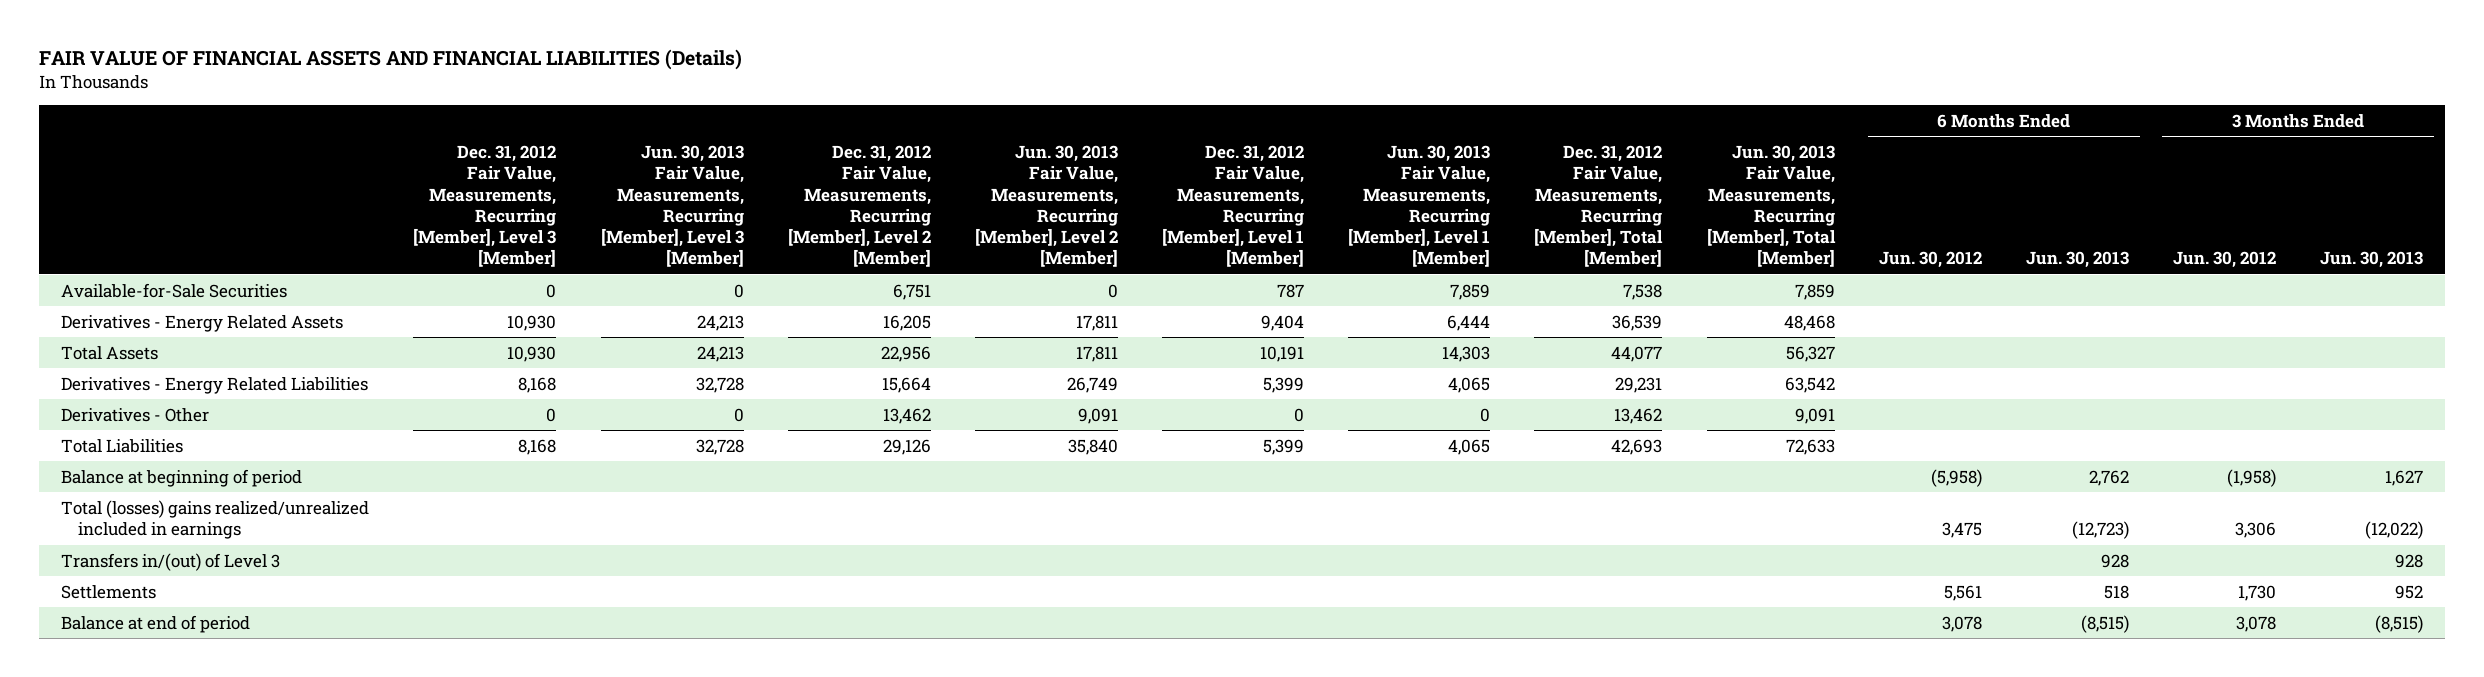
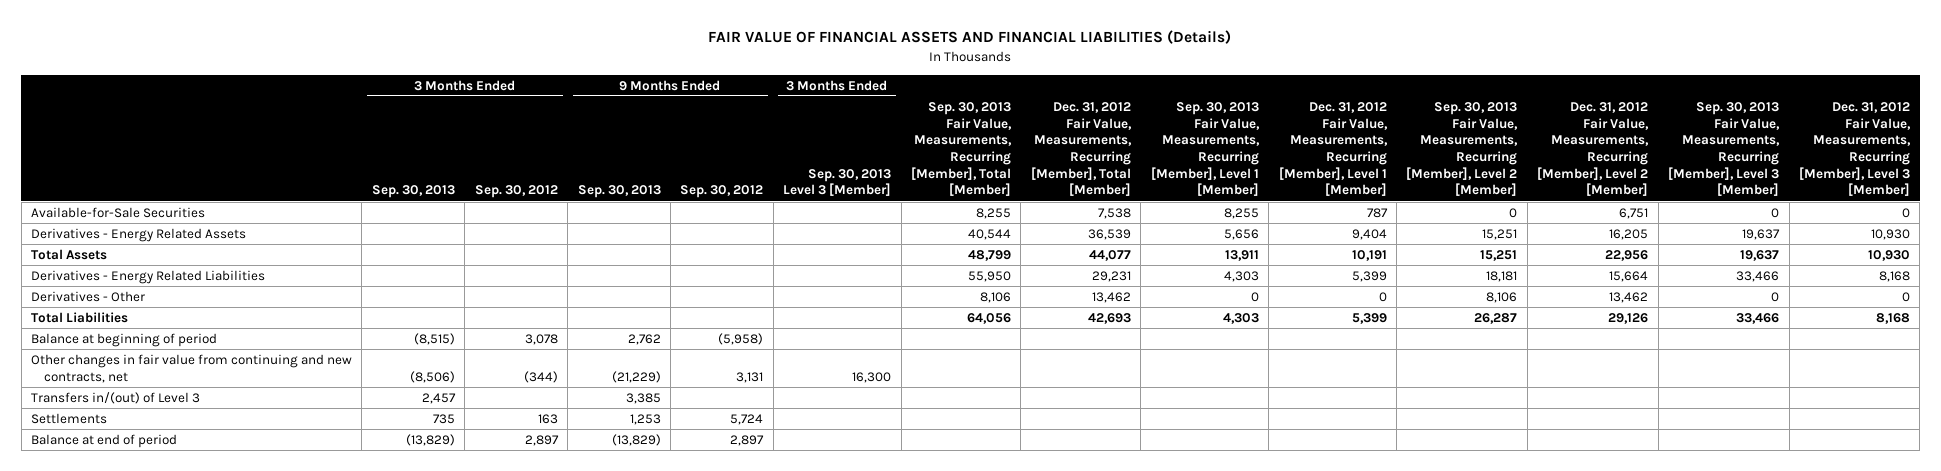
- | Dec. 31, 2012 Fair Value, Measurements, Recurring [Member], Level 3 [Member] | Jun. 30, 2013 Fair Value, Measurements, Recurring [Member], Level 3 [Member] | Dec. 31, 2012 Fair Value, Measurements, Recurring [Member], Level 2 [Member] | Jun. 30, 2013 Fair Value, Measurements, Recurring [Member], Level 2 [Member] | Dec. 31, 2012 Fair Value, Measurements, Recurring [Member], Level 1 [Member] | Jun. 30, 2013 Fair Value, Measurements, Recurring [Member], Level 1 [Member] | Dec. 31, 2012 Fair Value, Measurements, Recurring [Member], Total [Member] | Jun. 30, 2013 Fair Value, Measurements, Recurring [Member], Total [Member] | 6 Months Ended Jun. 30, 2012 | 6 Months Ended Jun. 30, 2013 | 3 Months Ended Jun. 30, 2012 | 3 Months Ended Jun. 30, 2013
+ | 3 Months Ended Sep. 30, 2013 | 3 Months Ended Sep. 30, 2012 | 9 Months Ended Sep. 30, 2013 | 9 Months Ended Sep. 30, 2012 | 3 Months Ended Sep. 30, 2013 Level 3 [Member] | Sep. 30, 2013 Fair Value, Measurements, Recurring [Member], Total [Member] | Dec. 31, 2012 Fair Value, Measurements, Recurring [Member], Total [Member] | Sep. 30, 2013 Fair Value, Measurements, Recurring [Member], Level 1 [Member] | Dec. 31, 2012 Fair Value, Measurements, Recurring [Member], Level 1 [Member] | Sep. 30, 2013 Fair Value, Measurements, Recurring [Member], Level 2 [Member] | Dec. 31, 2012 Fair Value, Measurements, Recurring [Member], Level 2 [Member] | Sep. 30, 2013 Fair Value, Measurements, Recurring [Member], Level 3 [Member] | Dec. 31, 2012 Fair Value, Measurements, Recurring [Member], Level 3 [Member]
- Total (losses) gains realized/unrealized included in earnings | | | | | | | | | 3,475 | (12,723) | 3,306 | (12,022)
+ Other changes in fair value from continuing and new contracts, net | (8,506) | (344) | (21,229) | 3,131 | 16,300 | | | | | | | |

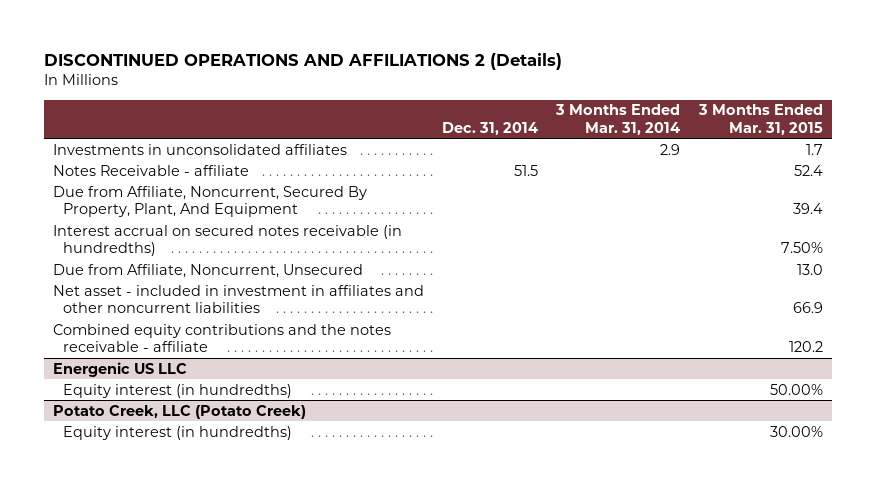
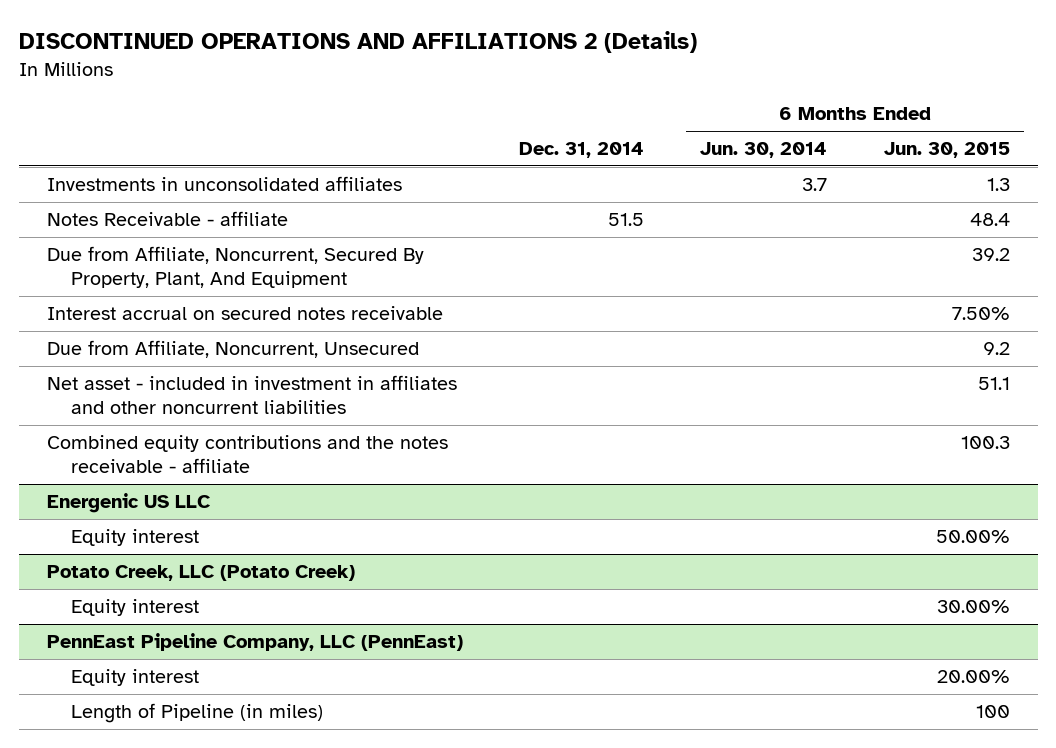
- | Dec. 31, 2014 | 3 Months Ended Mar. 31, 2014 | 3 Months Ended Mar. 31, 2015
+ | Dec. 31, 2014 | 6 Months Ended Jun. 30, 2014 | 6 Months Ended Jun. 30, 2015
- Interest accrual on secured notes receivable (in hundredths) | | | 7.50%
+ Interest accrual on secured notes receivable | | | 7.50%
@ Energenic US LLC
- Equity interest (in hundredths) | | | 50.00%
+ Equity interest | | | 50.00%
@ Potato Creek, LLC (Potato Creek)
- Equity interest (in hundredths) | | | 30.00%
+ Equity interest | | | 30.00%
+ PennEast Pipeline Company, LLC (PennEast)
+ Equity interest | | | 20.00%
+ Length of Pipeline (in miles) | | | 100

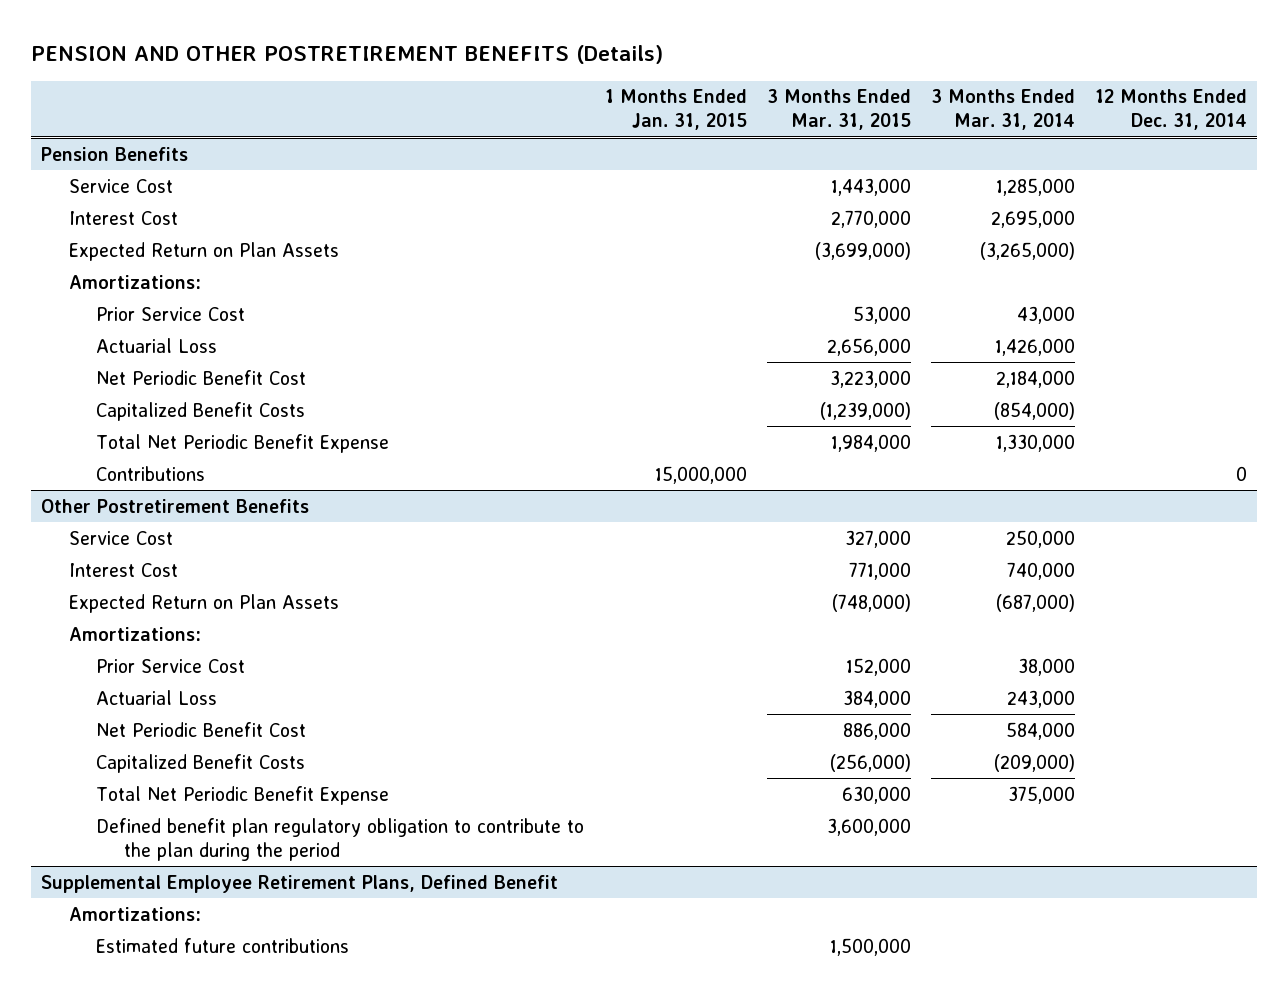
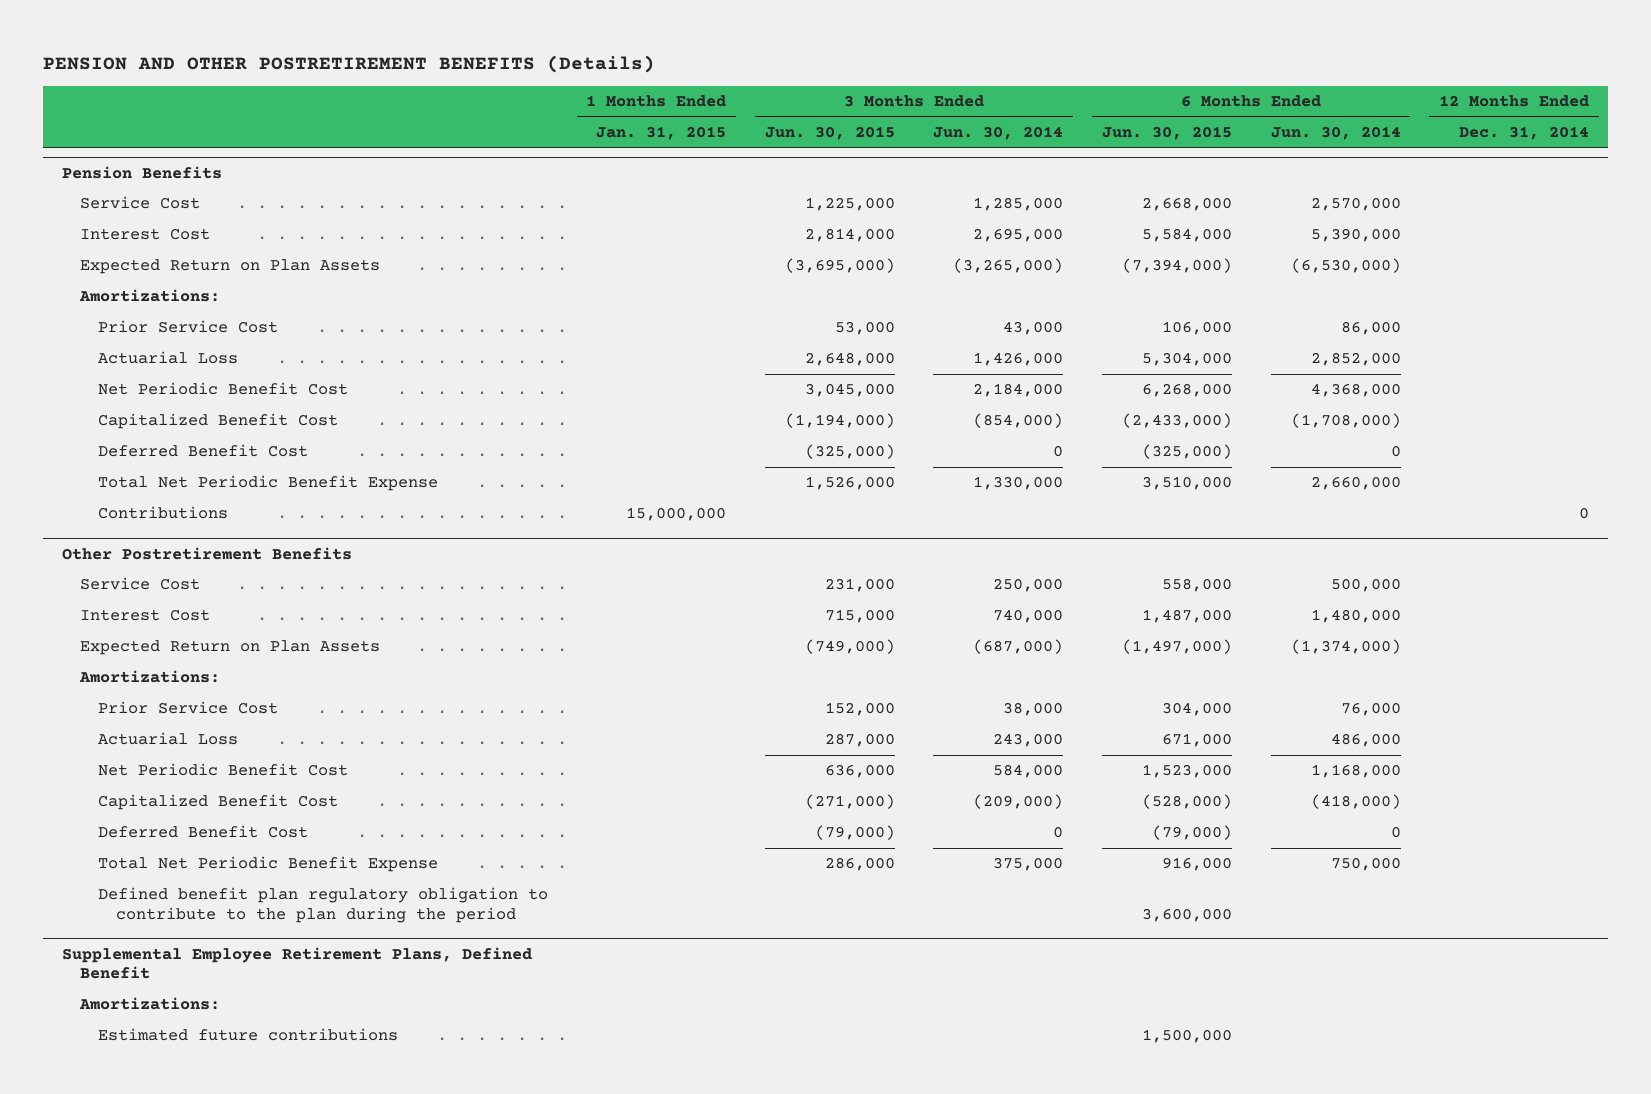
- | 1 Months Ended Jan. 31, 2015 | 3 Months Ended Mar. 31, 2015 | 3 Months Ended Mar. 31, 2014 | 12 Months Ended Dec. 31, 2014
+ | 1 Months Ended Jan. 31, 2015 | 3 Months Ended Jun. 30, 2015 | 3 Months Ended Jun. 30, 2014 | 6 Months Ended Jun. 30, 2015 | 6 Months Ended Jun. 30, 2014 | 12 Months Ended Dec. 31, 2014
@ Pension Benefits
- Capitalized Benefit Costs | | (1,239,000) | (854,000) |
+ Capitalized Benefit Cost | | (1,194,000) | (854,000) | (2,433,000) | (1,708,000) |
+ Deferred Benefit Cost | | (325,000) | 0 | (325,000) | 0 |
@ Other Postretirement Benefits
- Capitalized Benefit Costs | | (256,000) | (209,000) |
+ Capitalized Benefit Cost | | (271,000) | (209,000) | (528,000) | (418,000) |
+ Deferred Benefit Cost | | (79,000) | 0 | (79,000) | 0 |

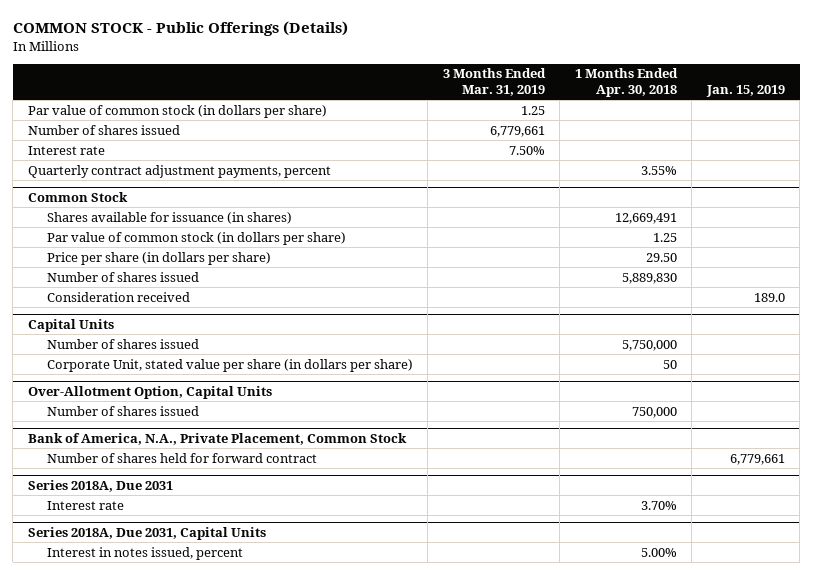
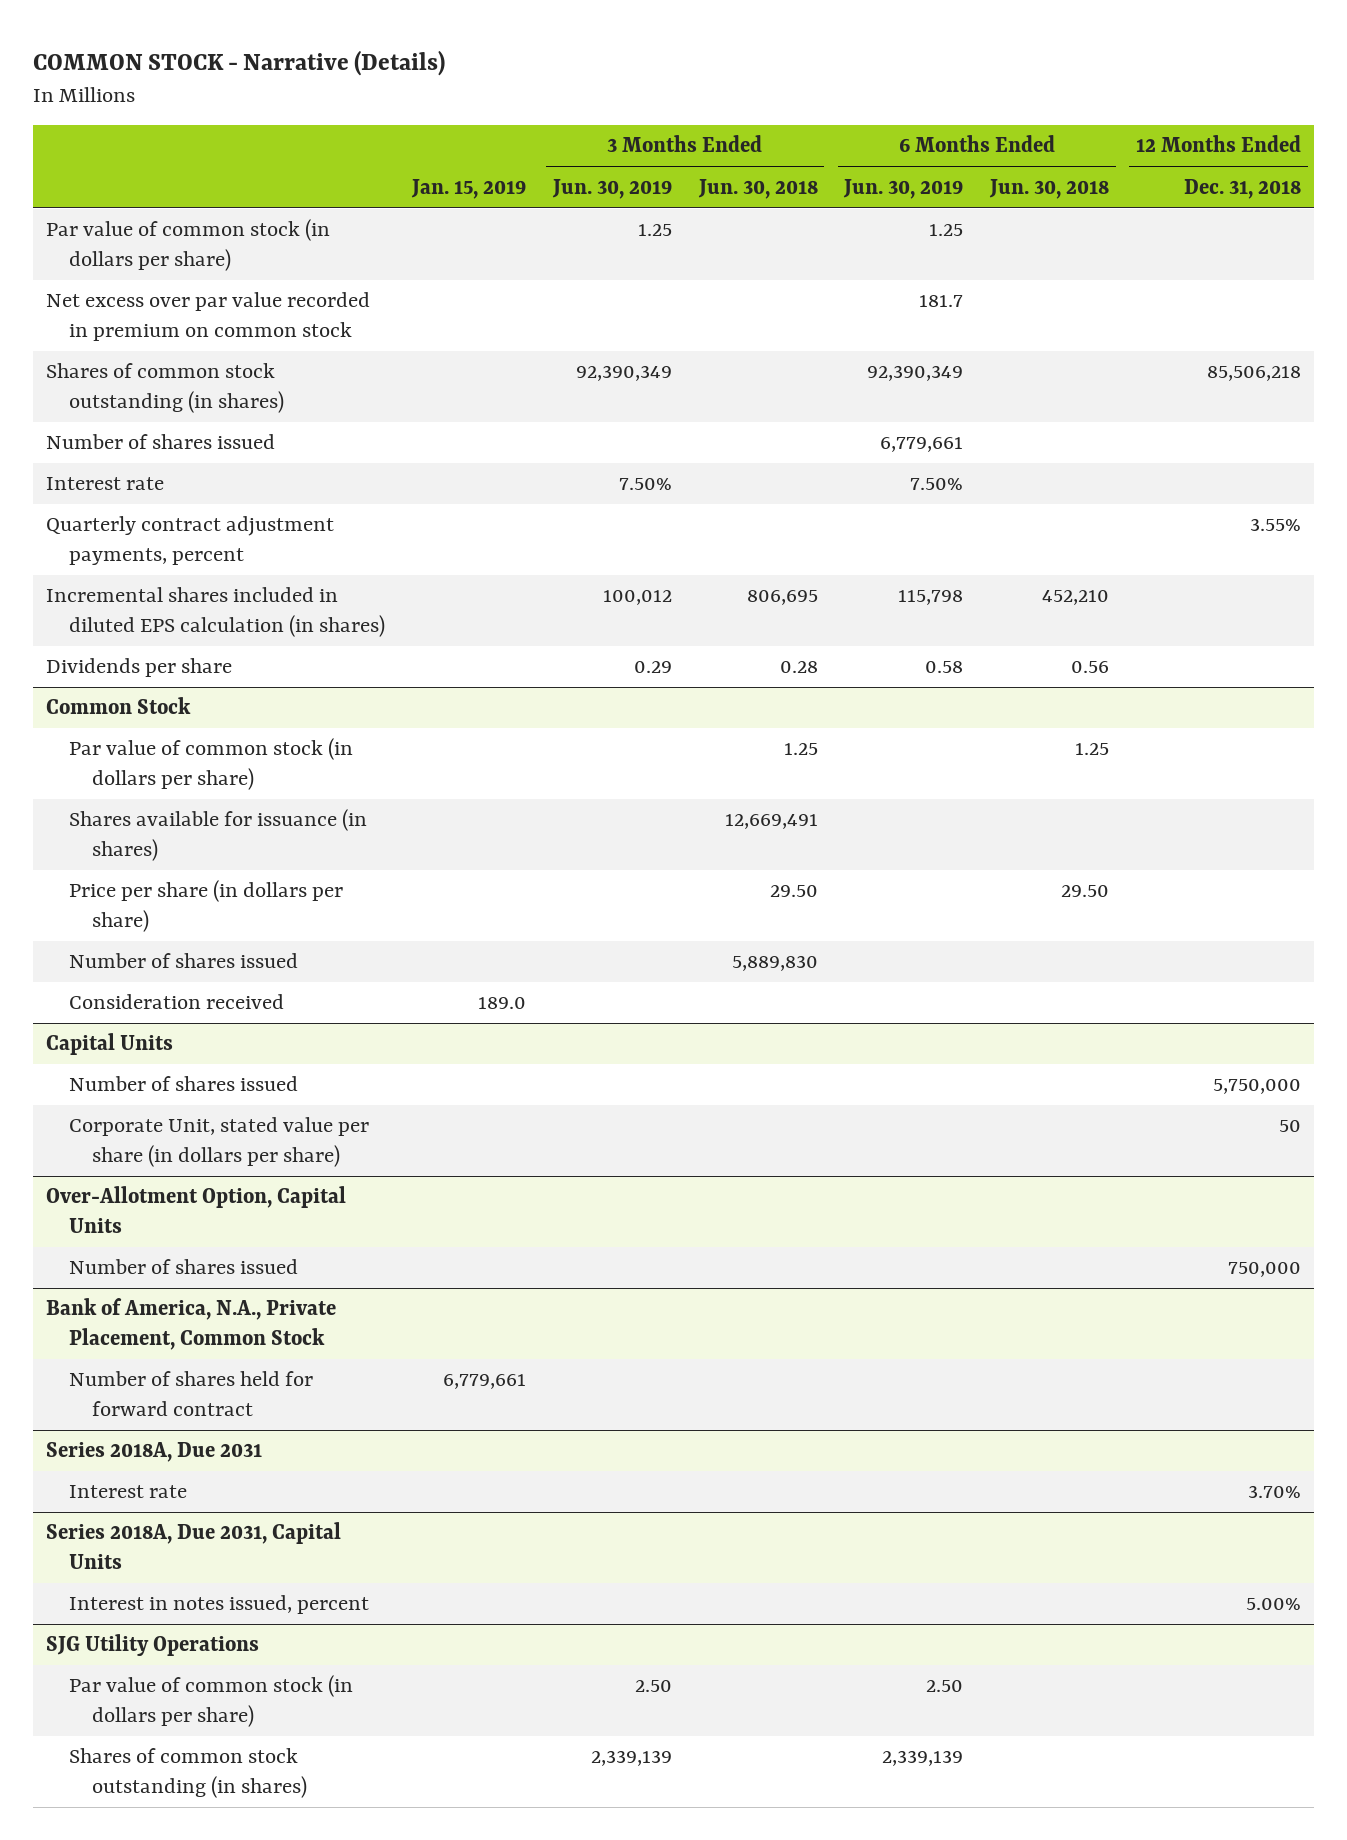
- COMMON STOCK - Public Offerings (Details)
+ COMMON STOCK - Narrative (Details)
- | 3 Months Ended Mar. 31, 2019 | 1 Months Ended Apr. 30, 2018 | Jan. 15, 2019
+ | Jan. 15, 2019 | 3 Months Ended Jun. 30, 2019 | 3 Months Ended Jun. 30, 2018 | 6 Months Ended Jun. 30, 2019 | 6 Months Ended Jun. 30, 2018 | 12 Months Ended Dec. 31, 2018
+ Net excess over par value recorded in premium on common stock | | | | 181.7 | |
+ Shares of common stock outstanding (in shares) | | 92,390,349 | | 92,390,349 | | 85,506,218
+ Incremental shares included in diluted EPS calculation (in shares) | | 100,012 | 806,695 | 115,798 | 452,210 |
+ Dividends per share | | 0.29 | 0.28 | 0.58 | 0.56 |
@ Common Stock
moved down: Shares available for issuance (in shares) | | | 12,669,491 | | |
+ SJG Utility Operations
+ Par value of common stock (in dollars per share) | | 2.50 | | 2.50 | |
+ Shares of common stock outstanding (in shares) | | 2,339,139 | | 2,339,139 | |

